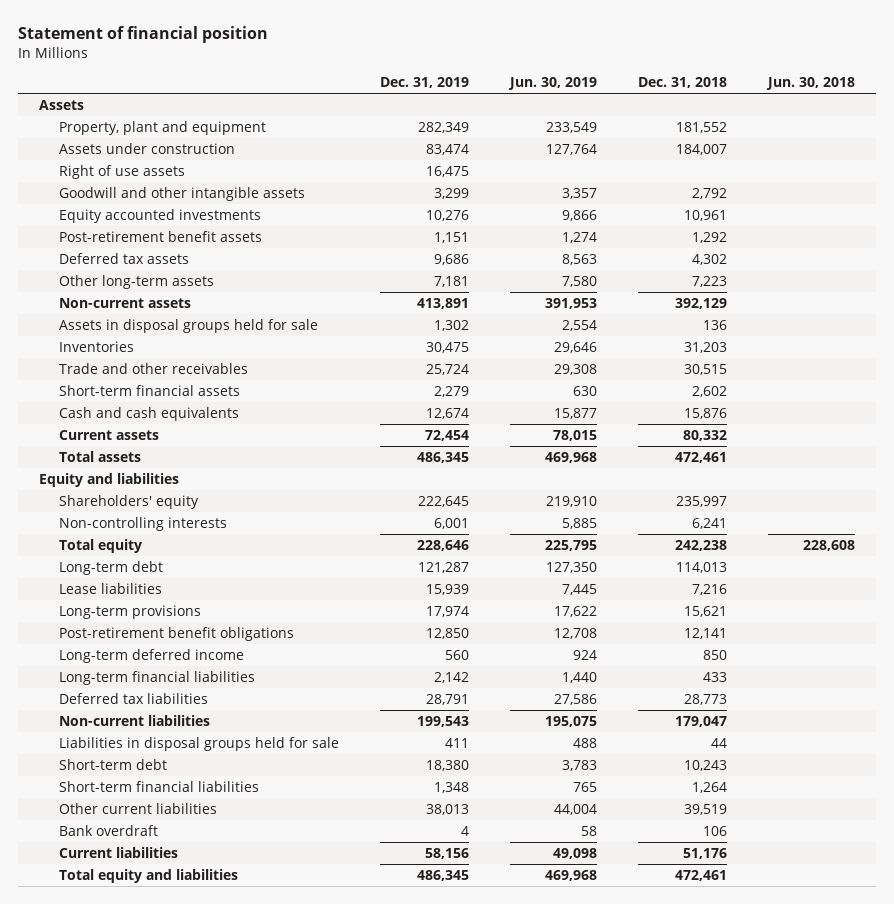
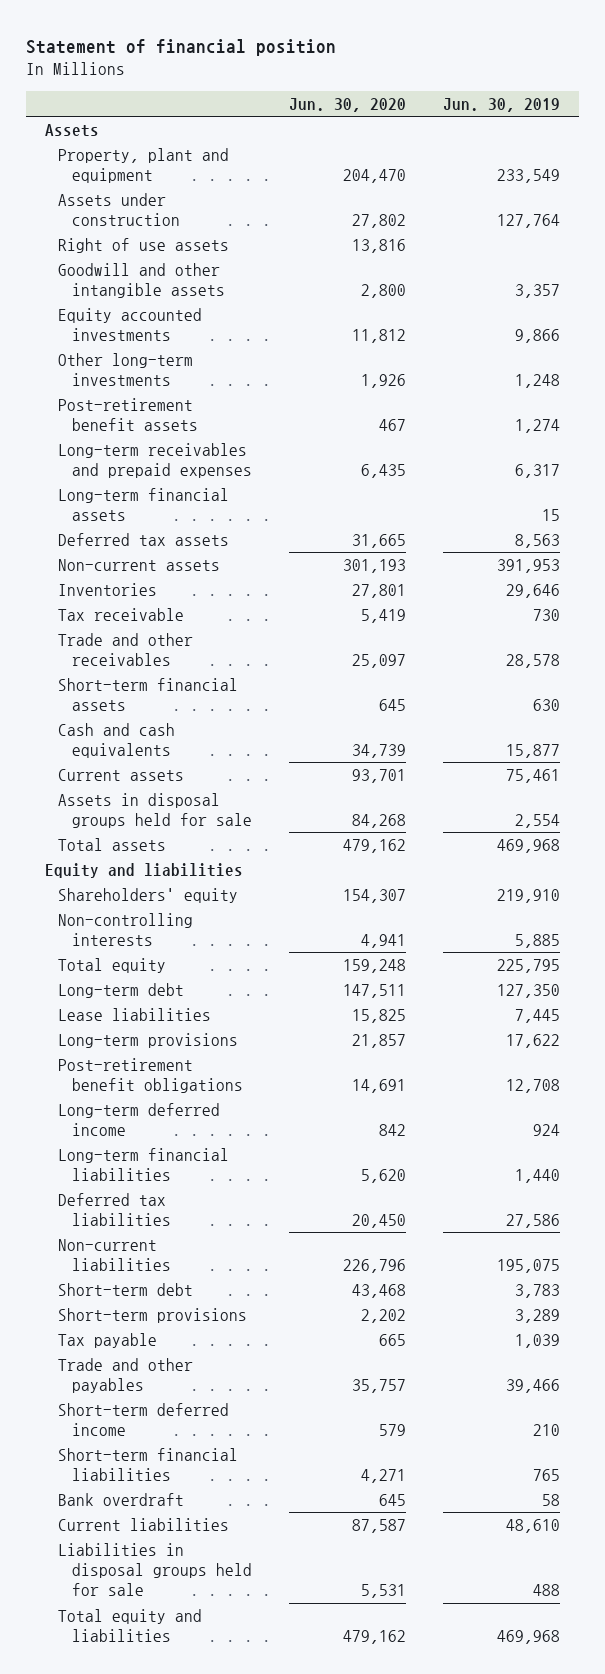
- | Dec. 31, 2019 | Jun. 30, 2019 | Dec. 31, 2018 | Jun. 30, 2018
+ | Jun. 30, 2020 | Jun. 30, 2019
+ Other long-term investments | 1,926 | 1,248
+ Long-term receivables and prepaid expenses | 6,435 | 6,317
+ Long-term financial assets | | 15
- Other long-term assets | 7,181 | 7,580 | 7,223 |
- Trade and other receivables | 25,724 | 29,308 | 30,515 |
+ Tax receivable | 5,419 | 730
+ Trade and other receivables | 25,097 | 28,578
- Current assets | 72,454 | 78,015 | 80,332 |
+ Current assets | 93,701 | 75,461
moved down: Assets in disposal groups held for sale | 84,268 | 2,554
+ Short-term provisions | 2,202 | 3,289
+ Tax payable | 665 | 1,039
+ Trade and other payables | 35,757 | 39,466
+ Short-term deferred income | 579 | 210
- Other current liabilities | 38,013 | 44,004 | 39,519 |
- Current liabilities | 58,156 | 49,098 | 51,176 |
+ Current liabilities | 87,587 | 48,610
moved down: Liabilities in disposal groups held for sale | 5,531 | 488

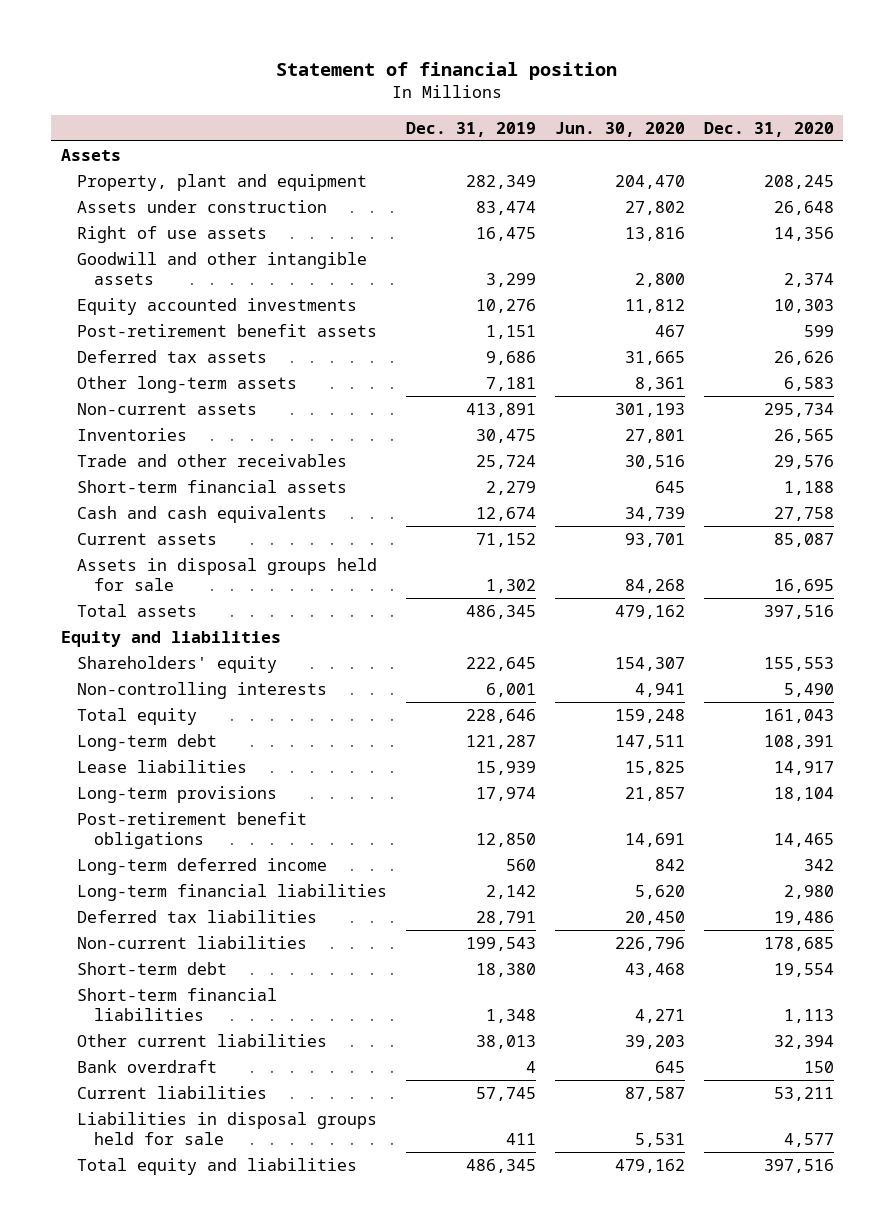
- | Jun. 30, 2020 | Jun. 30, 2019
+ | Dec. 31, 2019 | Jun. 30, 2020 | Dec. 31, 2020
- Other long-term investments | 1,926 | 1,248
- Long-term receivables and prepaid expenses | 6,435 | 6,317
- Long-term financial assets | | 15
+ Other long-term assets | 7,181 | 8,361 | 6,583
- Tax receivable | 5,419 | 730
- Trade and other receivables | 25,097 | 28,578
+ Trade and other receivables | 25,724 | 30,516 | 29,576
- Short-term provisions | 2,202 | 3,289
- Tax payable | 665 | 1,039
- Trade and other payables | 35,757 | 39,466
- Short-term deferred income | 579 | 210
+ Other current liabilities | 38,013 | 39,203 | 32,394

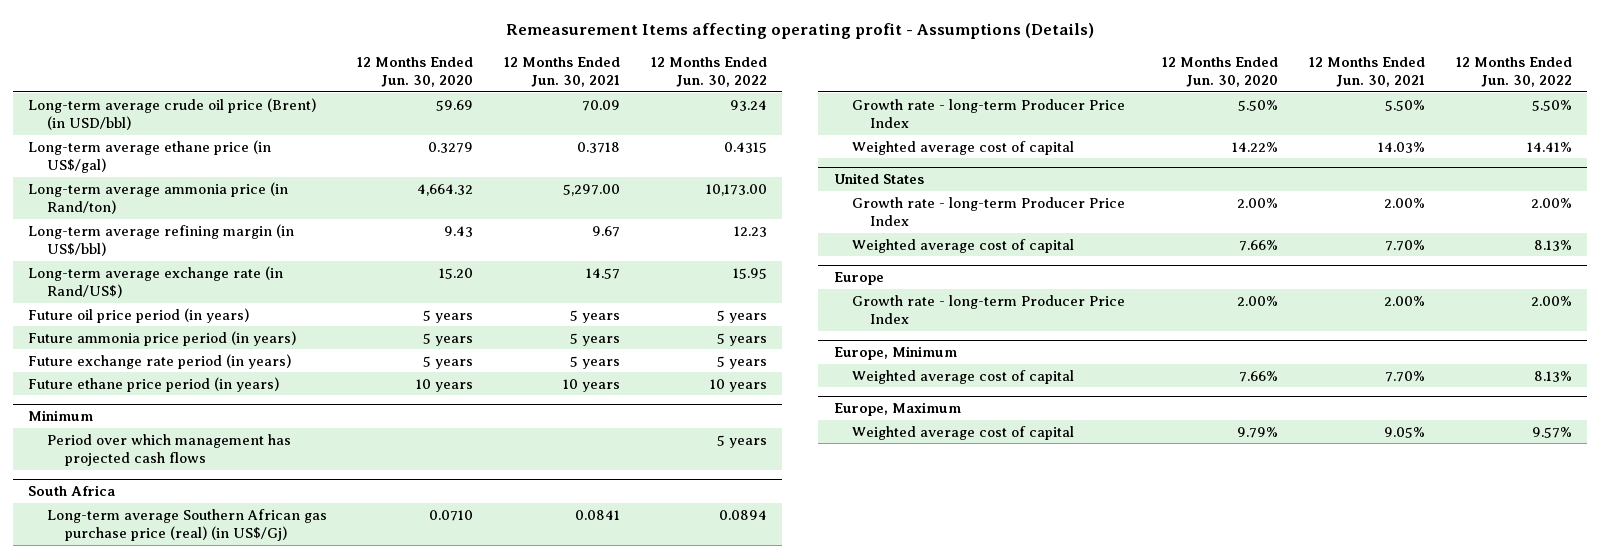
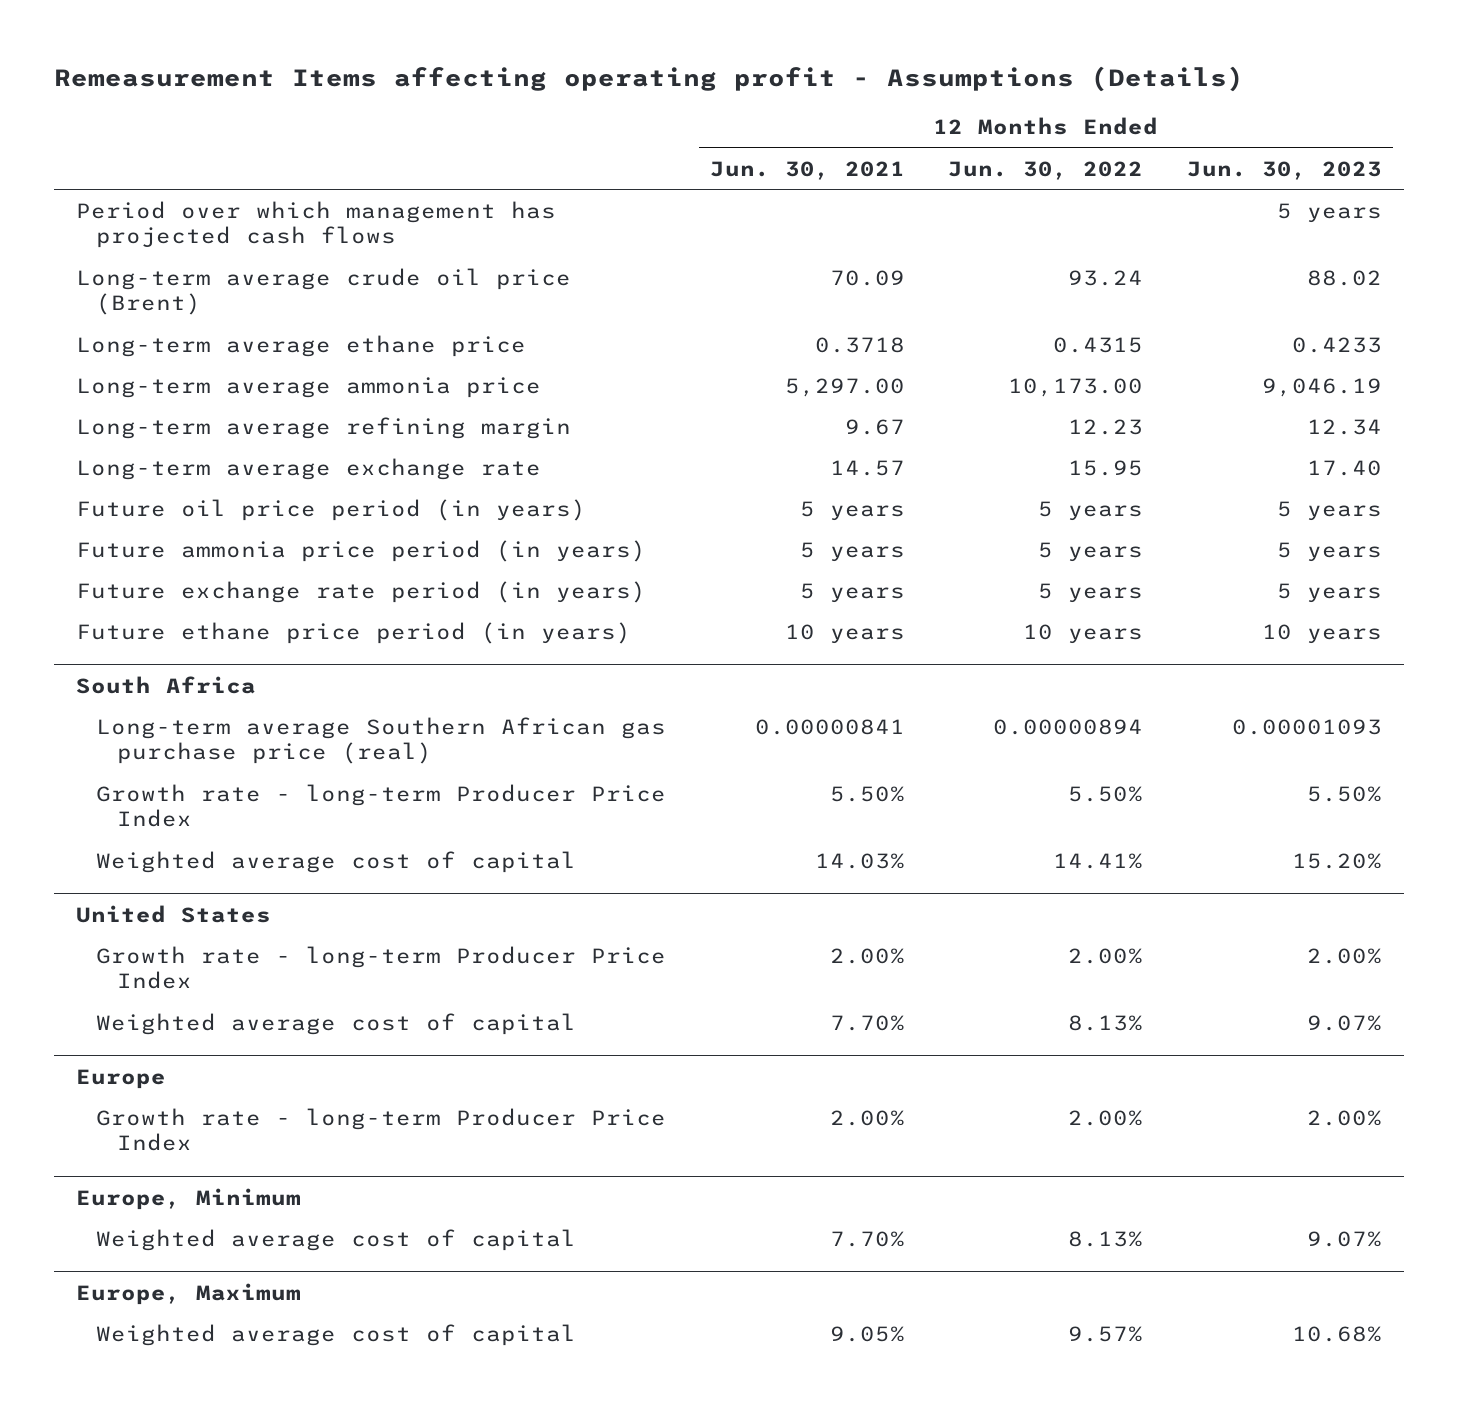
- | 12 Months Ended Jun. 30, 2020 | 12 Months Ended Jun. 30, 2021 | 12 Months Ended Jun. 30, 2022
+ | 12 Months Ended Jun. 30, 2021 | 12 Months Ended Jun. 30, 2022 | 12 Months Ended Jun. 30, 2023
- Long-term average crude oil price (Brent) (in USD/bbl) | 59.69 | 70.09 | 93.24
- Long-term average ethane price (in US$/gal) | 0.3279 | 0.3718 | 0.4315
- Long-term average ammonia price (in Rand/ton) | 4,664.32 | 5,297.00 | 10,173.00
- Long-term average refining margin (in US$/bbl) | 9.43 | 9.67 | 12.23
- Long-term average exchange rate (in Rand/US$) | 15.20 | 14.57 | 15.95
+ Period over which management has projected cash flows | | | 5 years
+ Long-term average crude oil price (Brent) | 70.09 | 93.24 | 88.02
+ Long-term average ethane price | 0.3718 | 0.4315 | 0.4233
+ Long-term average ammonia price | 5,297.00 | 10,173.00 | 9,046.19
+ Long-term average refining margin | 9.67 | 12.23 | 12.34
+ Long-term average exchange rate | 14.57 | 15.95 | 17.40
- Minimum
- Period over which management has projected cash flows | | | 5 years
@ South Africa
- Long-term average Southern African gas purchase price (real) (in US$/Gj) | 0.0710 | 0.0841 | 0.0894
+ Long-term average Southern African gas purchase price (real) | 0.00000841 | 0.00000894 | 0.00001093

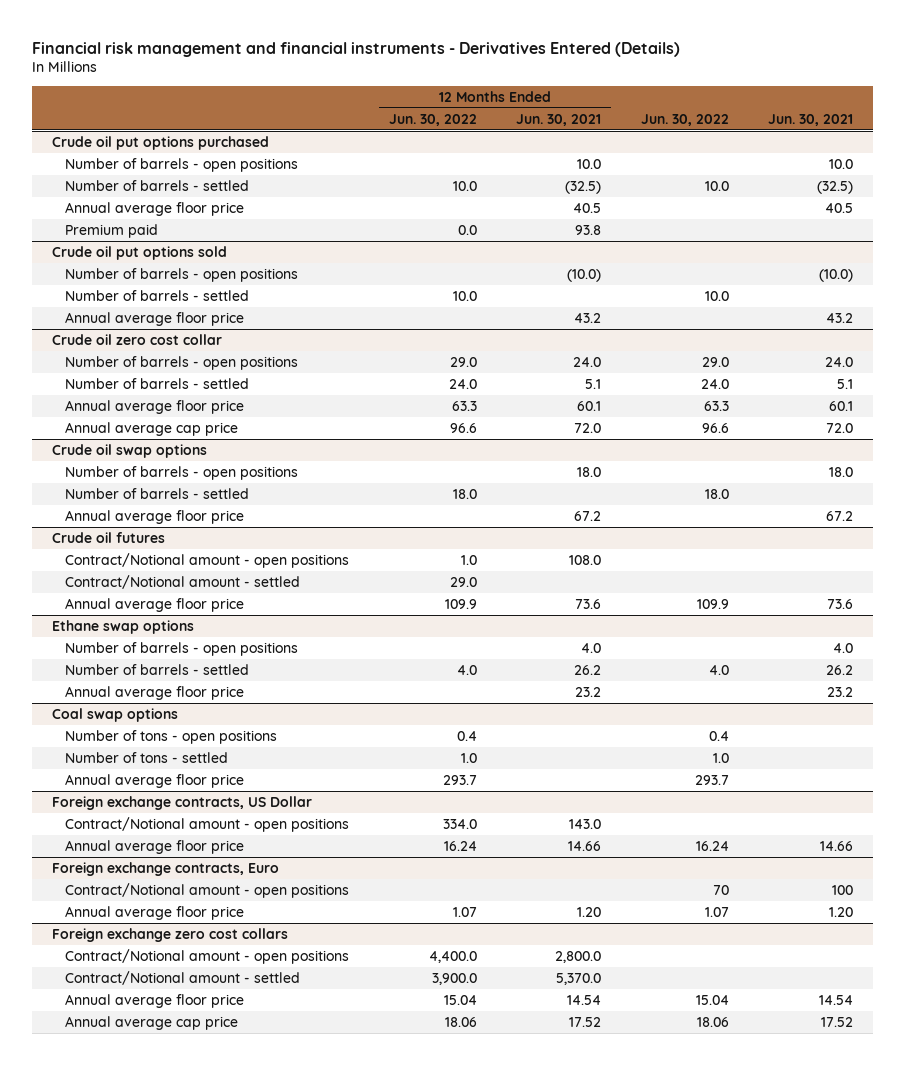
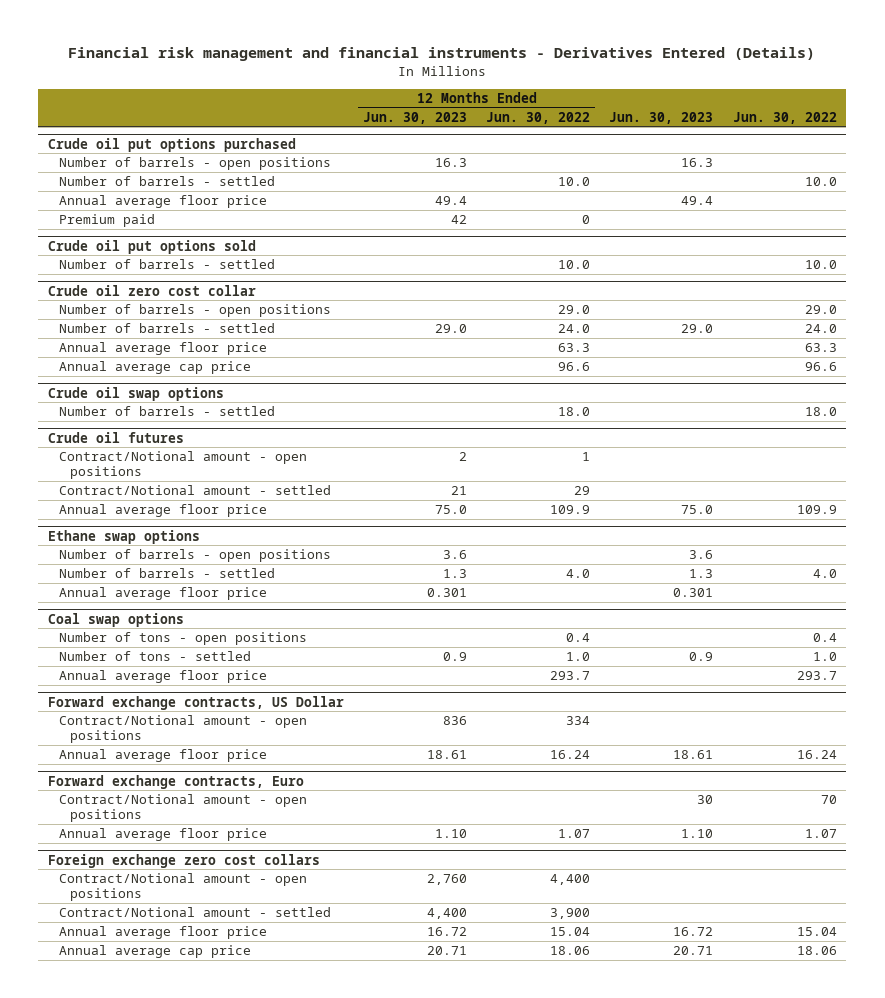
- | 12 Months Ended Jun. 30, 2022 | 12 Months Ended Jun. 30, 2021 | Jun. 30, 2022 | Jun. 30, 2021
+ | 12 Months Ended Jun. 30, 2023 | 12 Months Ended Jun. 30, 2022 | Jun. 30, 2023 | Jun. 30, 2022
@ Crude oil put options purchased
- Premium paid | 0.0 | 93.8 | |
+ Premium paid | 42 | 0 | |
@ Crude oil put options sold
- Number of barrels - open positions | | (10.0) | | (10.0)
- Annual average floor price | | 43.2 | | 43.2
@ Crude oil swap options
- Number of barrels - open positions | | 18.0 | | 18.0
- Annual average floor price | | 67.2 | | 67.2
@ Crude oil futures
- Contract/Notional amount - open positions | 1.0 | 108.0 | |
- Contract/Notional amount - settled | 29.0 | | |
+ Contract/Notional amount - open positions | 2 | 1 | |
+ Contract/Notional amount - settled | 21 | 29 | |
- Foreign exchange contracts, US Dollar
- Contract/Notional amount - open positions | 334.0 | 143.0 | |
+ Forward exchange contracts, US Dollar
+ Contract/Notional amount - open positions | 836 | 334 | |
- Foreign exchange contracts, Euro
+ Forward exchange contracts, Euro
@ Foreign exchange zero cost collars
- Contract/Notional amount - open positions | 4,400.0 | 2,800.0 | |
- Contract/Notional amount - settled | 3,900.0 | 5,370.0 | |
+ Contract/Notional amount - open positions | 2,760 | 4,400 | |
+ Contract/Notional amount - settled | 4,400 | 3,900 | |

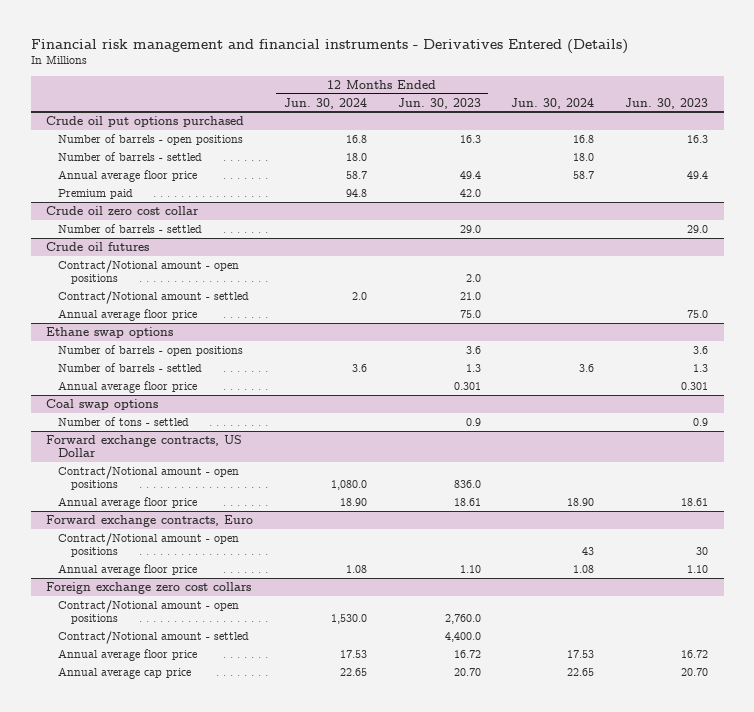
- | 12 Months Ended Jun. 30, 2023 | 12 Months Ended Jun. 30, 2022 | Jun. 30, 2023 | Jun. 30, 2022
+ | 12 Months Ended Jun. 30, 2024 | 12 Months Ended Jun. 30, 2023 | Jun. 30, 2024 | Jun. 30, 2023
@ Crude oil put options purchased
- Premium paid | 42 | 0 | |
- Crude oil put options sold
- Number of barrels - settled | | 10.0 | | 10.0
@ Crude oil put options purchased
+ Premium paid | 94.8 | 42.0 | |
@ Crude oil zero cost collar
- Number of barrels - open positions | | 29.0 | | 29.0
- Annual average floor price | | 63.3 | | 63.3
- Annual average cap price | | 96.6 | | 96.6
- Crude oil swap options
- Number of barrels - settled | | 18.0 | | 18.0
@ Crude oil futures
- Contract/Notional amount - open positions | 2 | 1 | |
- Contract/Notional amount - settled | 21 | 29 | |
+ Contract/Notional amount - open positions | | 2.0 | |
+ Contract/Notional amount - settled | 2.0 | 21.0 | |
@ Coal swap options
- Number of tons - open positions | | 0.4 | | 0.4
- Annual average floor price | | 293.7 | | 293.7
@ Forward exchange contracts, US Dollar
- Contract/Notional amount - open positions | 836 | 334 | |
+ Contract/Notional amount - open positions | 1,080.0 | 836.0 | |
@ Foreign exchange zero cost collars
- Contract/Notional amount - open positions | 2,760 | 4,400 | |
- Contract/Notional amount - settled | 4,400 | 3,900 | |
+ Contract/Notional amount - open positions | 1,530.0 | 2,760.0 | |
+ Contract/Notional amount - settled | | 4,400.0 | |
- Annual average cap price | 20.71 | 18.06 | 20.71 | 18.06
+ Annual average cap price | 22.65 | 20.70 | 22.65 | 20.70

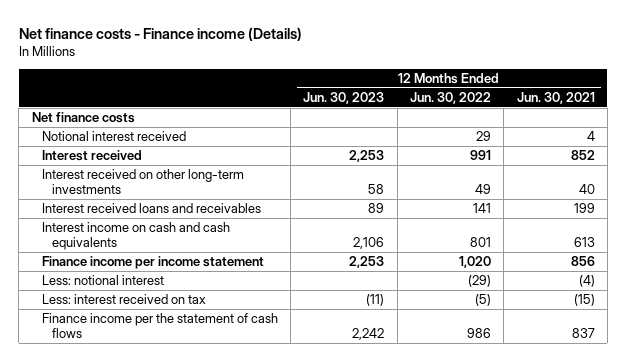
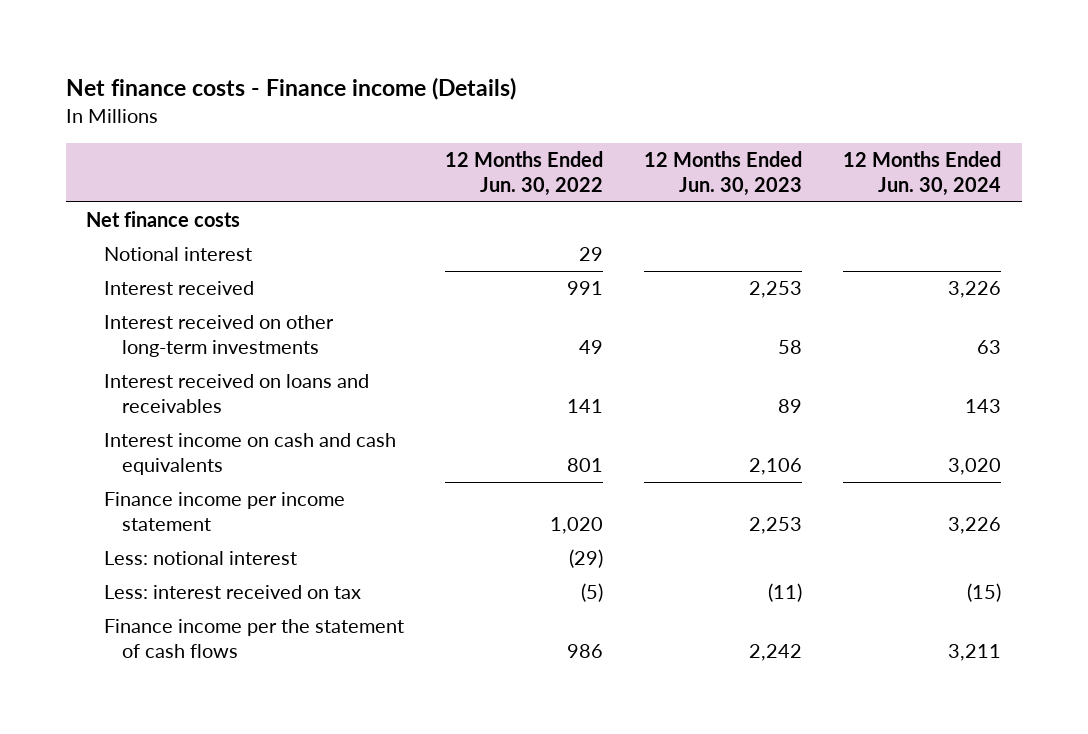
- | 12 Months Ended Jun. 30, 2023 | 12 Months Ended Jun. 30, 2022 | 12 Months Ended Jun. 30, 2021
+ | 12 Months Ended Jun. 30, 2022 | 12 Months Ended Jun. 30, 2023 | 12 Months Ended Jun. 30, 2024
- Notional interest received | | 29 | 4
+ Notional interest | 29 | |
- Interest received loans and receivables | 89 | 141 | 199
+ Interest received on loans and receivables | 141 | 89 | 143

